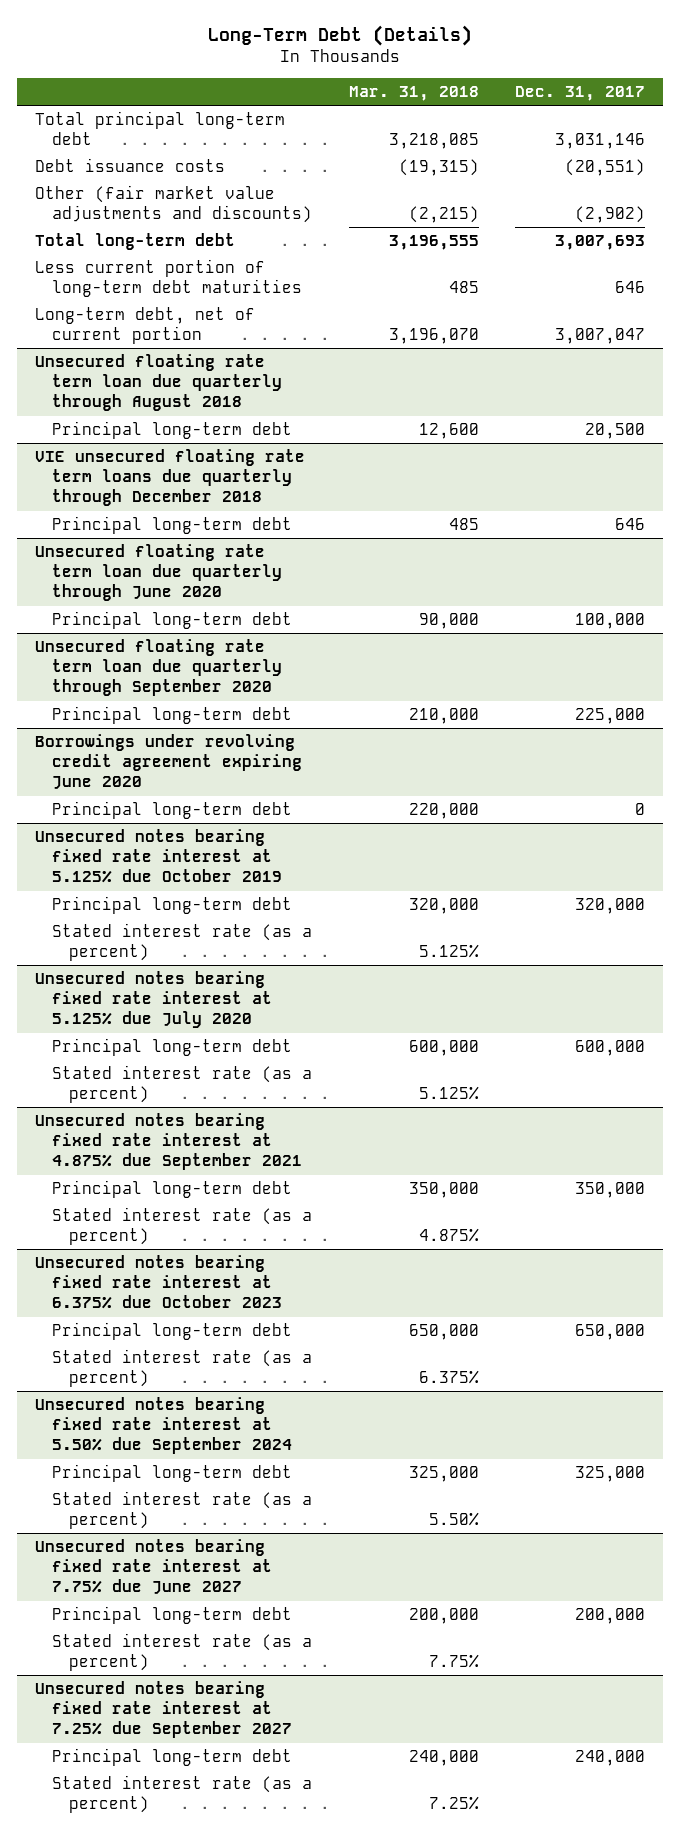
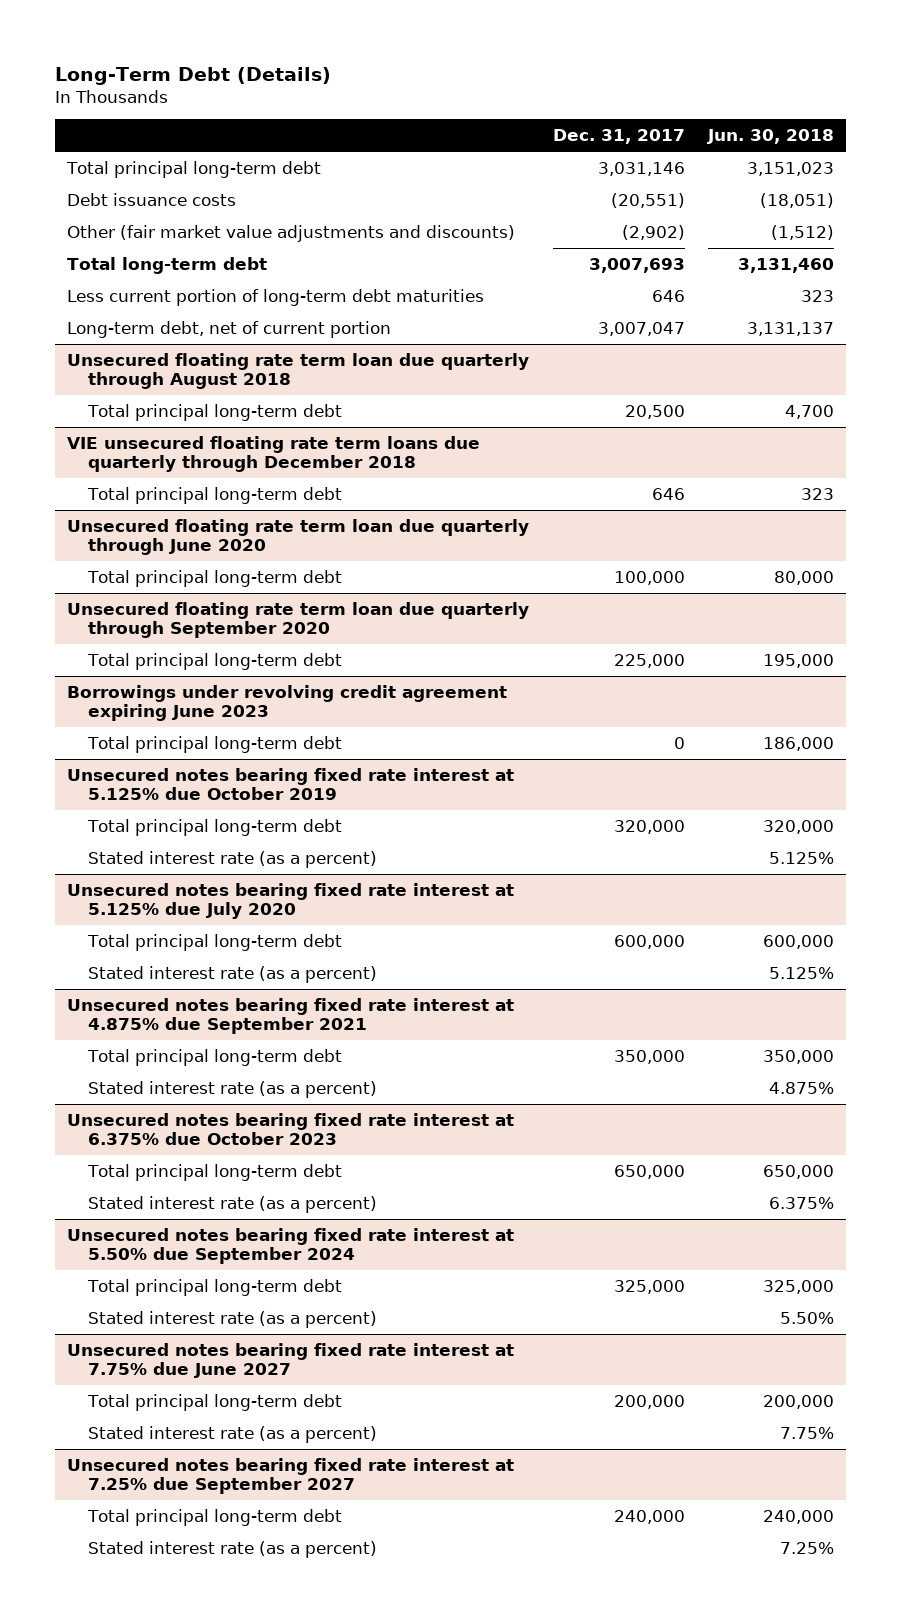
- | Mar. 31, 2018 | Dec. 31, 2017
+ | Dec. 31, 2017 | Jun. 30, 2018
@ Unsecured floating rate term loan due quarterly through August 2018
- Principal long-term debt | 12,600 | 20,500
+ Total principal long-term debt | 20,500 | 4,700
@ VIE unsecured floating rate term loans due quarterly through December 2018
- Principal long-term debt | 485 | 646
+ Total principal long-term debt | 646 | 323
@ Unsecured floating rate term loan due quarterly through June 2020
- Principal long-term debt | 90,000 | 100,000
+ Total principal long-term debt | 100,000 | 80,000
@ Unsecured floating rate term loan due quarterly through September 2020
- Principal long-term debt | 210,000 | 225,000
- Borrowings under revolving credit agreement expiring June 2020
- Principal long-term debt | 220,000 | 0
@ Unsecured floating rate term loan due quarterly through September 2020
+ Total principal long-term debt | 225,000 | 195,000
+ Borrowings under revolving credit agreement expiring June 2023
+ Total principal long-term debt | 0 | 186,000
@ Unsecured notes bearing fixed rate interest at 5.125% due October 2019
- Principal long-term debt | 320,000 | 320,000
+ Total principal long-term debt | 320,000 | 320,000
@ Unsecured notes bearing fixed rate interest at 5.125% due July 2020
- Principal long-term debt | 600,000 | 600,000
+ Total principal long-term debt | 600,000 | 600,000
@ Unsecured notes bearing fixed rate interest at 4.875% due September 2021
- Principal long-term debt | 350,000 | 350,000
+ Total principal long-term debt | 350,000 | 350,000
@ Unsecured notes bearing fixed rate interest at 6.375% due October 2023
- Principal long-term debt | 650,000 | 650,000
+ Total principal long-term debt | 650,000 | 650,000
@ Unsecured notes bearing fixed rate interest at 5.50% due September 2024
- Principal long-term debt | 325,000 | 325,000
+ Total principal long-term debt | 325,000 | 325,000
@ Unsecured notes bearing fixed rate interest at 7.75% due June 2027
- Principal long-term debt | 200,000 | 200,000
+ Total principal long-term debt | 200,000 | 200,000
@ Unsecured notes bearing fixed rate interest at 7.25% due September 2027
- Principal long-term debt | 240,000 | 240,000
+ Total principal long-term debt | 240,000 | 240,000

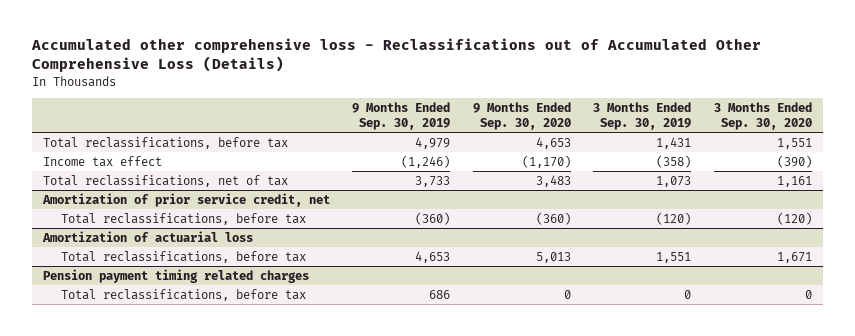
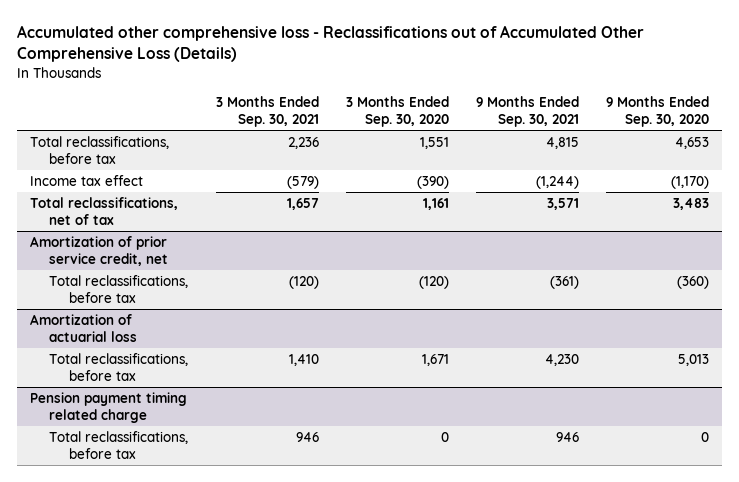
- | 9 Months Ended Sep. 30, 2019 | 9 Months Ended Sep. 30, 2020 | 3 Months Ended Sep. 30, 2019 | 3 Months Ended Sep. 30, 2020
+ | 3 Months Ended Sep. 30, 2021 | 3 Months Ended Sep. 30, 2020 | 9 Months Ended Sep. 30, 2021 | 9 Months Ended Sep. 30, 2020
- Pension payment timing related charges
+ Pension payment timing related charge

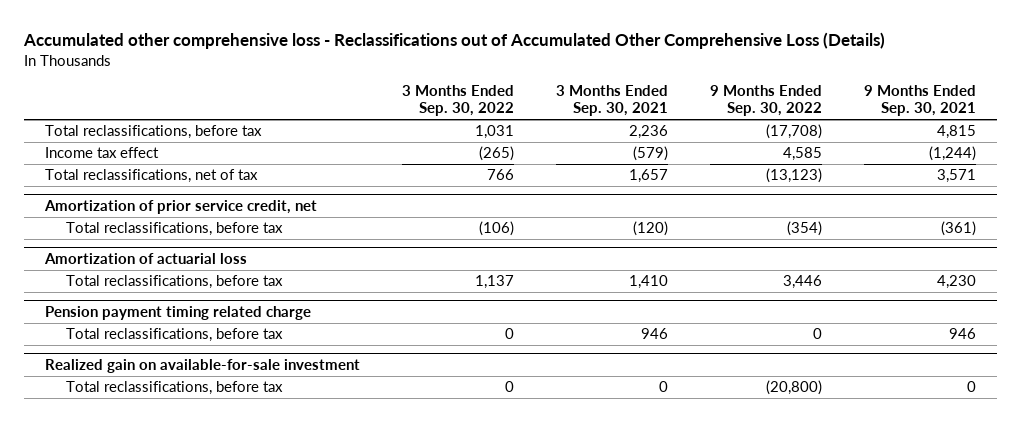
- | 3 Months Ended Sep. 30, 2021 | 3 Months Ended Sep. 30, 2020 | 9 Months Ended Sep. 30, 2021 | 9 Months Ended Sep. 30, 2020
+ | 3 Months Ended Sep. 30, 2022 | 3 Months Ended Sep. 30, 2021 | 9 Months Ended Sep. 30, 2022 | 9 Months Ended Sep. 30, 2021
+ Realized gain on available-for-sale investment
+ Total reclassifications, before tax | 0 | 0 | (20,800) | 0

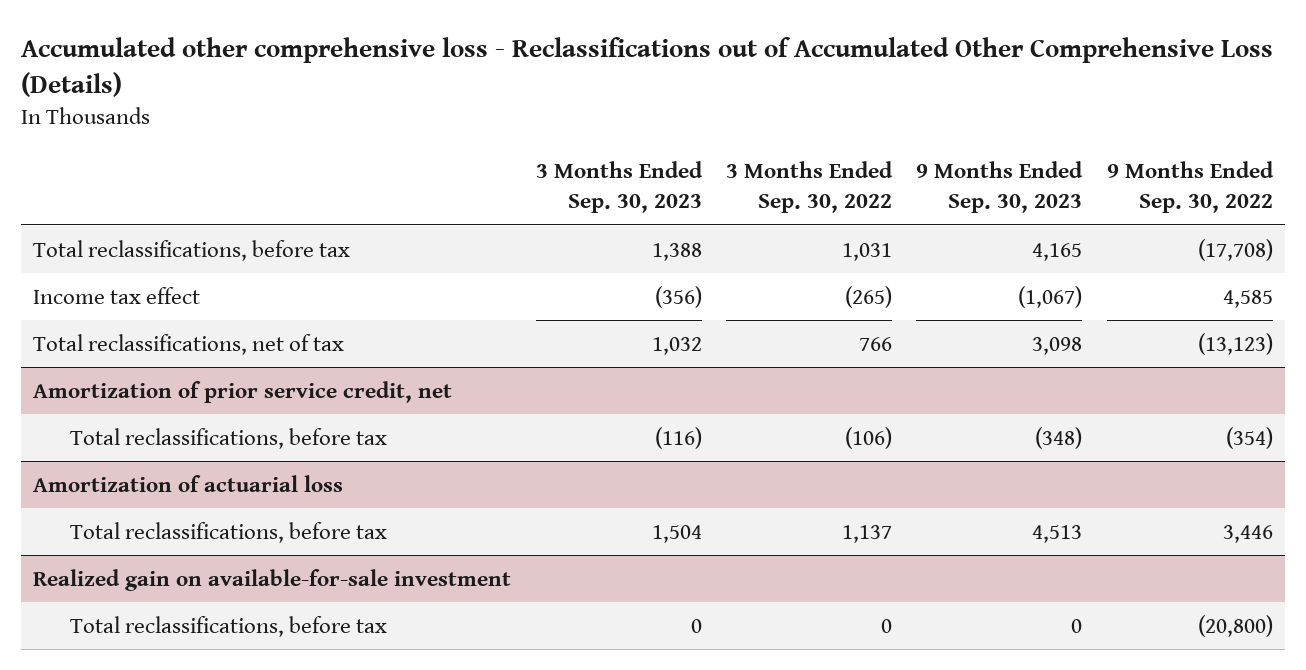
- | 3 Months Ended Sep. 30, 2022 | 3 Months Ended Sep. 30, 2021 | 9 Months Ended Sep. 30, 2022 | 9 Months Ended Sep. 30, 2021
+ | 3 Months Ended Sep. 30, 2023 | 3 Months Ended Sep. 30, 2022 | 9 Months Ended Sep. 30, 2023 | 9 Months Ended Sep. 30, 2022
- Pension payment timing related charge
- Total reclassifications, before tax | 0 | 946 | 0 | 946

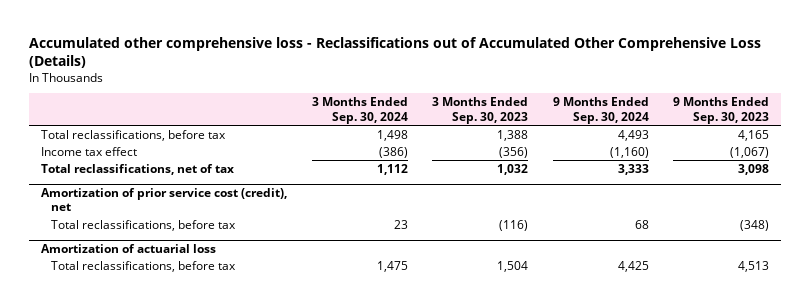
- | 3 Months Ended Sep. 30, 2023 | 3 Months Ended Sep. 30, 2022 | 9 Months Ended Sep. 30, 2023 | 9 Months Ended Sep. 30, 2022
+ | 3 Months Ended Sep. 30, 2024 | 3 Months Ended Sep. 30, 2023 | 9 Months Ended Sep. 30, 2024 | 9 Months Ended Sep. 30, 2023
- Amortization of prior service credit, net
+ Amortization of prior service cost (credit), net
- Realized gain on available-for-sale investment
- Total reclassifications, before tax | 0 | 0 | 0 | (20,800)

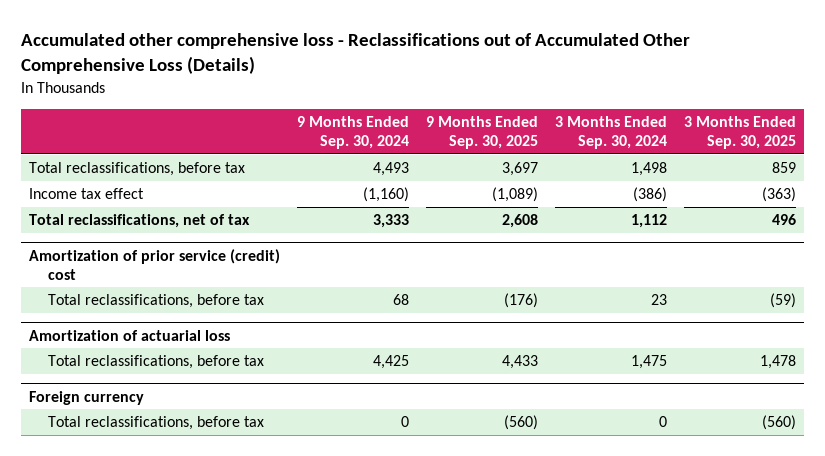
- | 3 Months Ended Sep. 30, 2024 | 3 Months Ended Sep. 30, 2023 | 9 Months Ended Sep. 30, 2024 | 9 Months Ended Sep. 30, 2023
+ | 9 Months Ended Sep. 30, 2024 | 9 Months Ended Sep. 30, 2025 | 3 Months Ended Sep. 30, 2024 | 3 Months Ended Sep. 30, 2025
- Amortization of prior service cost (credit), net
+ Amortization of prior service (credit) cost
+ Foreign currency
+ Total reclassifications, before tax | 0 | (560) | 0 | (560)

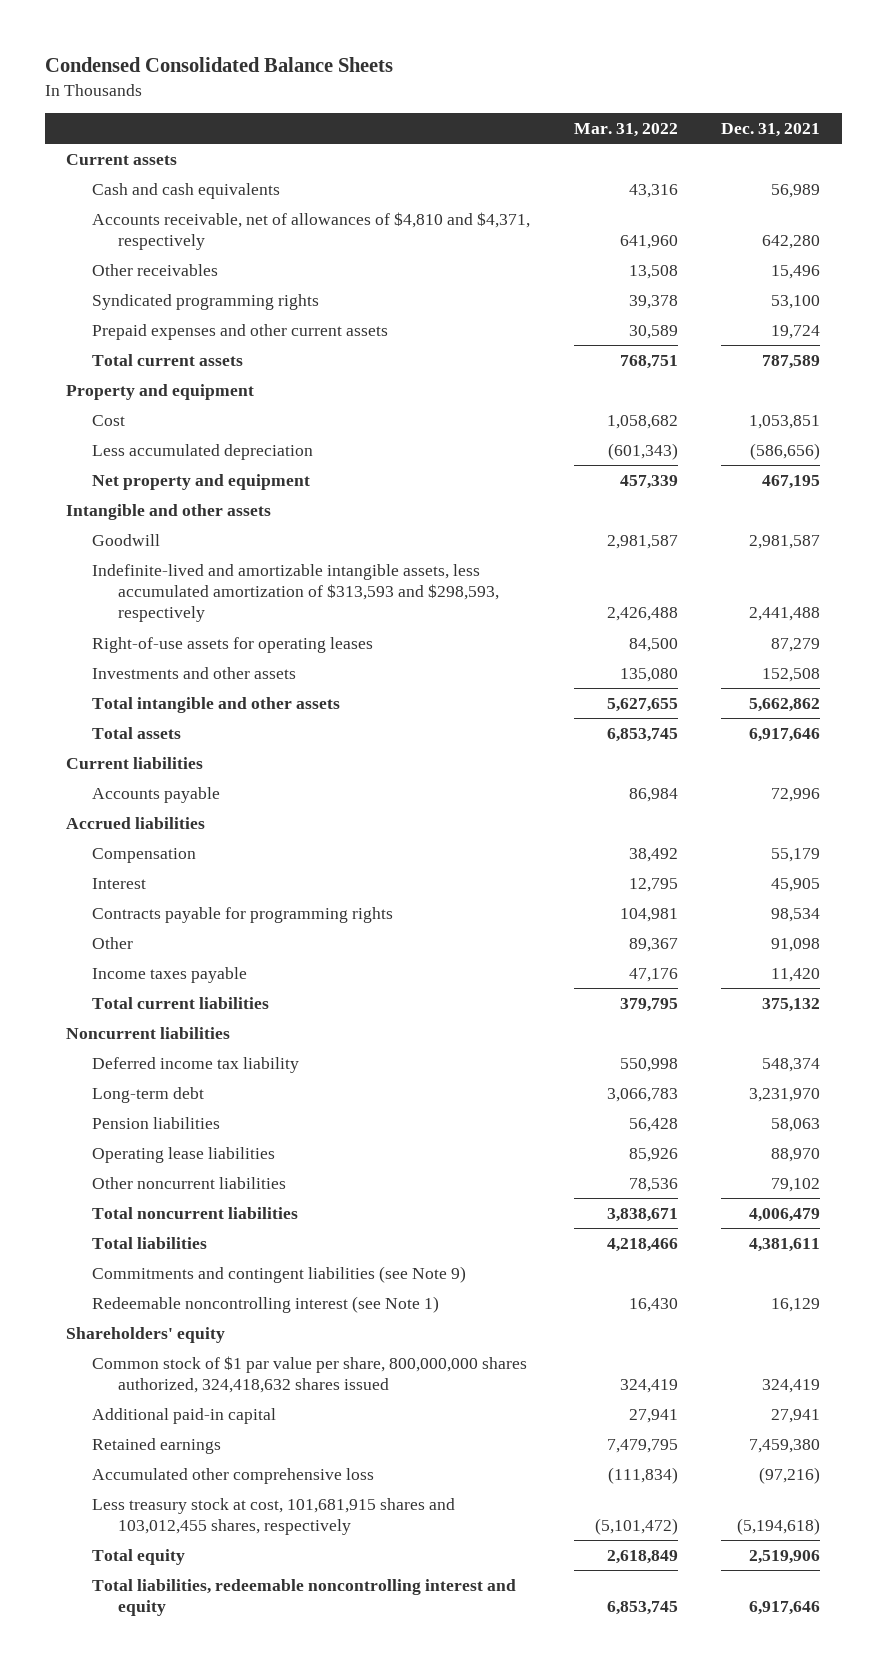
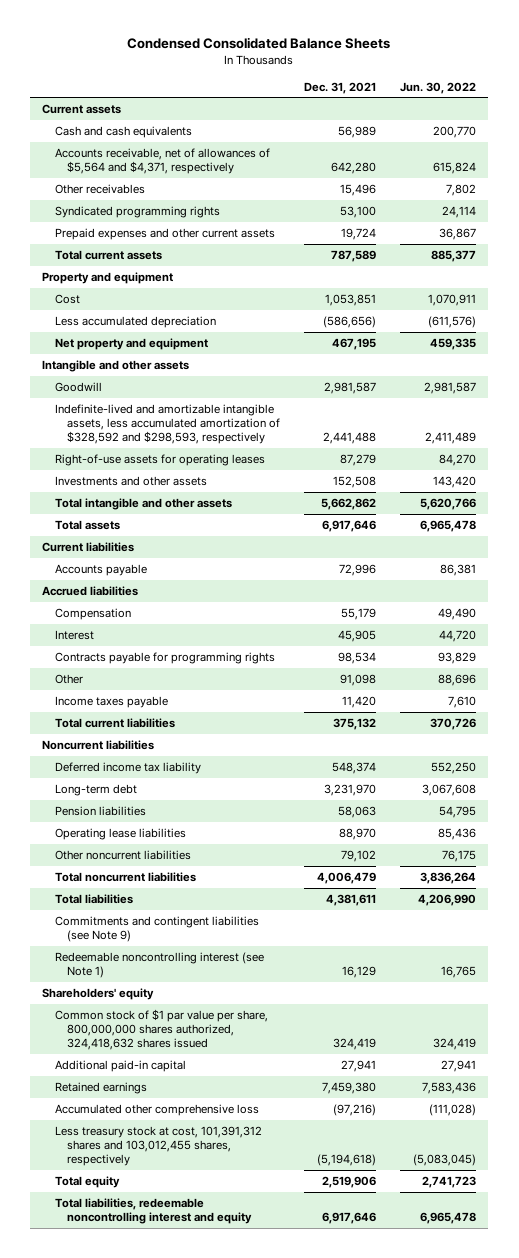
- | Mar. 31, 2022 | Dec. 31, 2021
+ | Dec. 31, 2021 | Jun. 30, 2022
- Accounts receivable, net of allowances of $4,810 and $4,371, respectively | 641,960 | 642,280
+ Accounts receivable, net of allowances of $5,564 and $4,371, respectively | 642,280 | 615,824
- Indefinite-lived and amortizable intangible assets, less accumulated amortization of $313,593 and $298,593, respectively | 2,426,488 | 2,441,488
+ Indefinite-lived and amortizable intangible assets, less accumulated amortization of $328,592 and $298,593, respectively | 2,441,488 | 2,411,489
- Less treasury stock at cost, 101,681,915 shares and 103,012,455 shares, respectively | (5,101,472) | (5,194,618)
+ Less treasury stock at cost, 101,391,312 shares and 103,012,455 shares, respectively | (5,194,618) | (5,083,045)

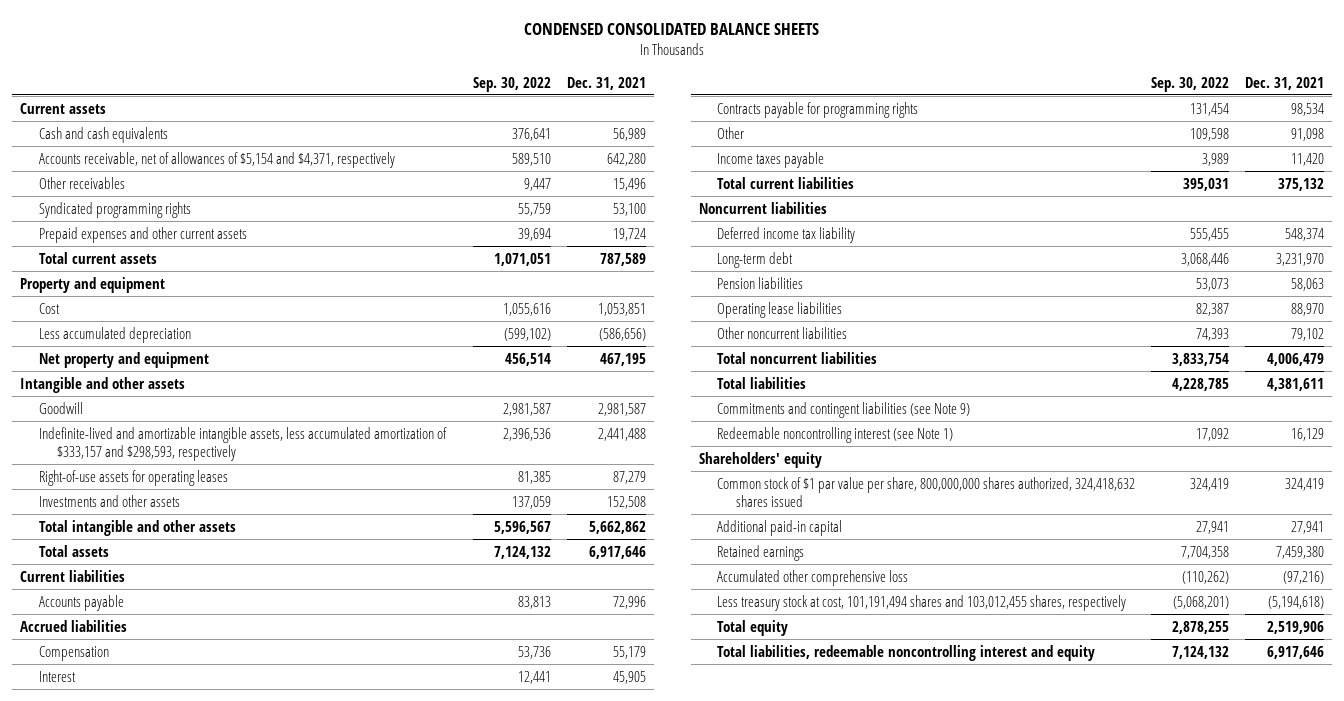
- Condensed Consolidated Balance Sheets
+ CONDENSED CONSOLIDATED BALANCE SHEETS
- | Dec. 31, 2021 | Jun. 30, 2022
+ | Sep. 30, 2022 | Dec. 31, 2021
- Accounts receivable, net of allowances of $5,564 and $4,371, respectively | 642,280 | 615,824
+ Accounts receivable, net of allowances of $5,154 and $4,371, respectively | 589,510 | 642,280
- Indefinite-lived and amortizable intangible assets, less accumulated amortization of $328,592 and $298,593, respectively | 2,441,488 | 2,411,489
+ Indefinite-lived and amortizable intangible assets, less accumulated amortization of $333,157 and $298,593, respectively | 2,396,536 | 2,441,488
- Less treasury stock at cost, 101,391,312 shares and 103,012,455 shares, respectively | (5,194,618) | (5,083,045)
+ Less treasury stock at cost, 101,191,494 shares and 103,012,455 shares, respectively | (5,068,201) | (5,194,618)

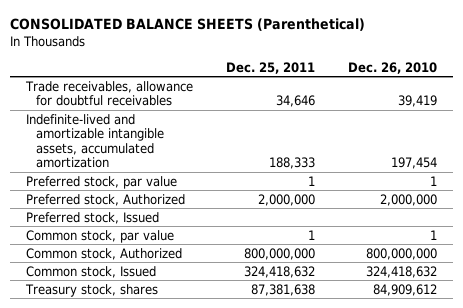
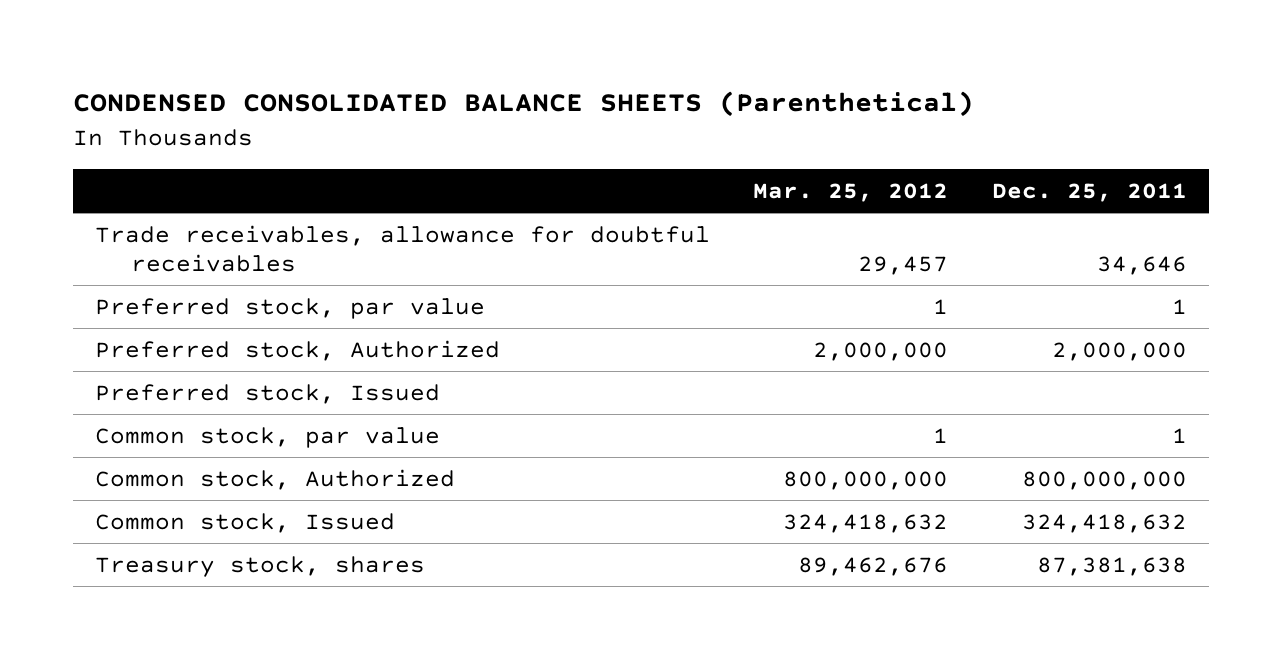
- CONSOLIDATED BALANCE SHEETS (Parenthetical)
+ CONDENSED CONSOLIDATED BALANCE SHEETS (Parenthetical)
- | Dec. 25, 2011 | Dec. 26, 2010
+ | Mar. 25, 2012 | Dec. 25, 2011
- Indefinite-lived and amortizable intangible assets, accumulated amortization | 188,333 | 197,454

